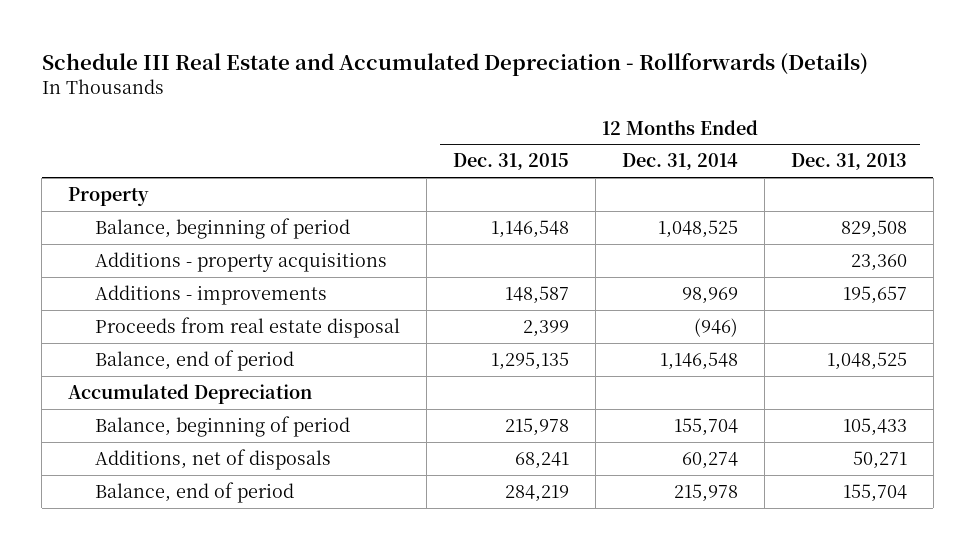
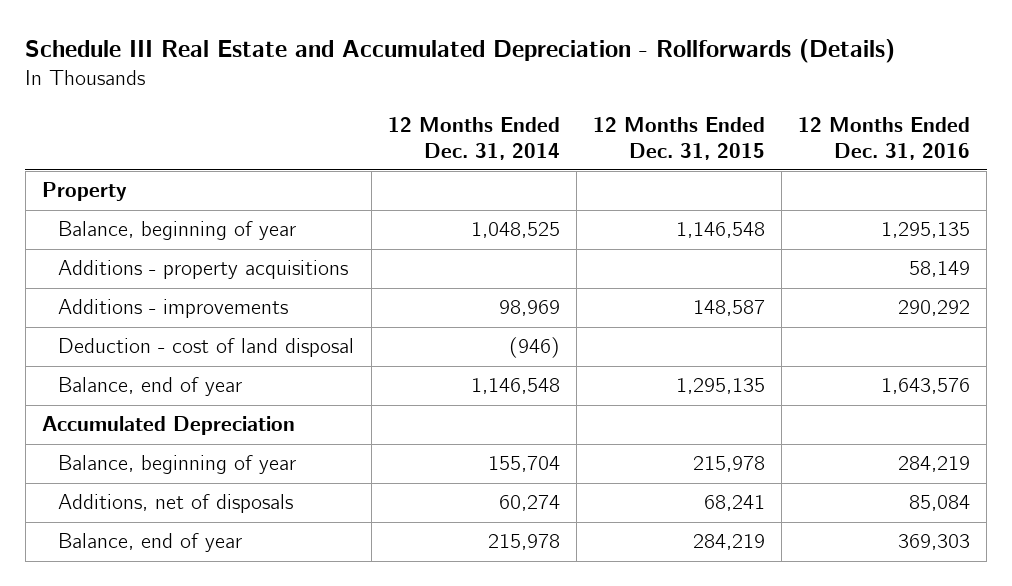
- | 12 Months Ended Dec. 31, 2015 | 12 Months Ended Dec. 31, 2014 | 12 Months Ended Dec. 31, 2013
+ | 12 Months Ended Dec. 31, 2014 | 12 Months Ended Dec. 31, 2015 | 12 Months Ended Dec. 31, 2016
- Balance, beginning of period | 1,146,548 | 1,048,525 | 829,508
+ Balance, beginning of year | 1,048,525 | 1,146,548 | 1,295,135
- Proceeds from real estate disposal | 2,399 | (946) |
- Balance, end of period | 1,295,135 | 1,146,548 | 1,048,525
+ Deduction - cost of land disposal | (946) | |
+ Balance, end of year | 1,146,548 | 1,295,135 | 1,643,576
- Balance, beginning of period | 215,978 | 155,704 | 105,433
+ Balance, beginning of year | 155,704 | 215,978 | 284,219
- Balance, end of period | 284,219 | 215,978 | 155,704
+ Balance, end of year | 215,978 | 284,219 | 369,303

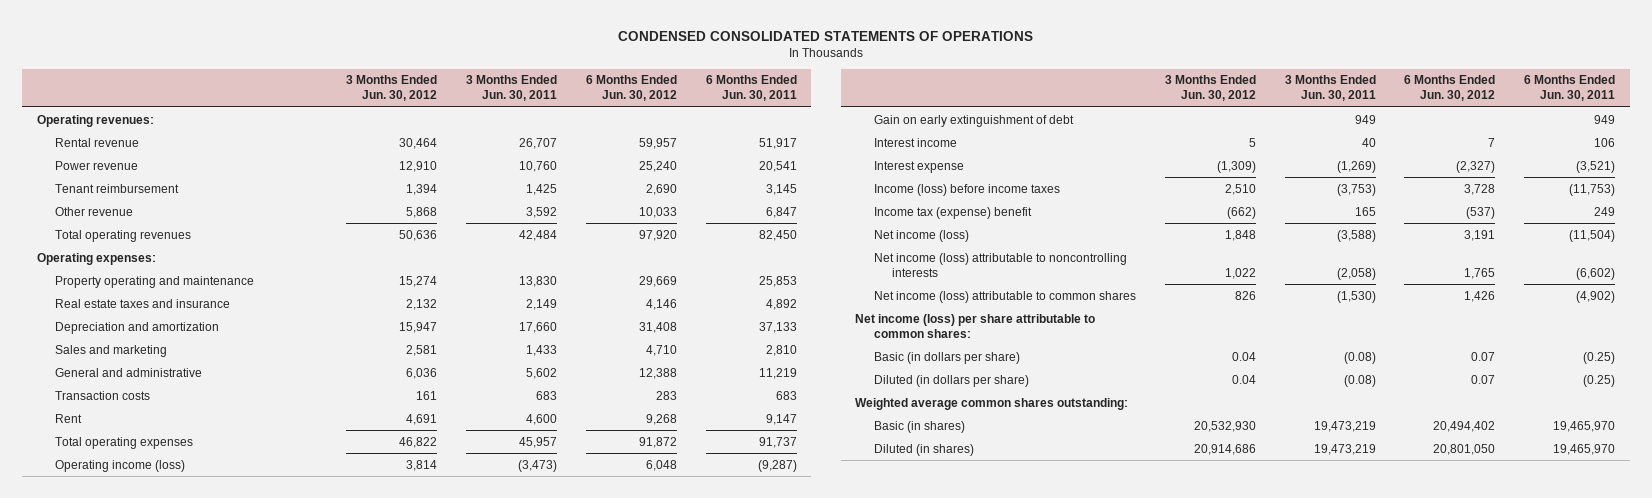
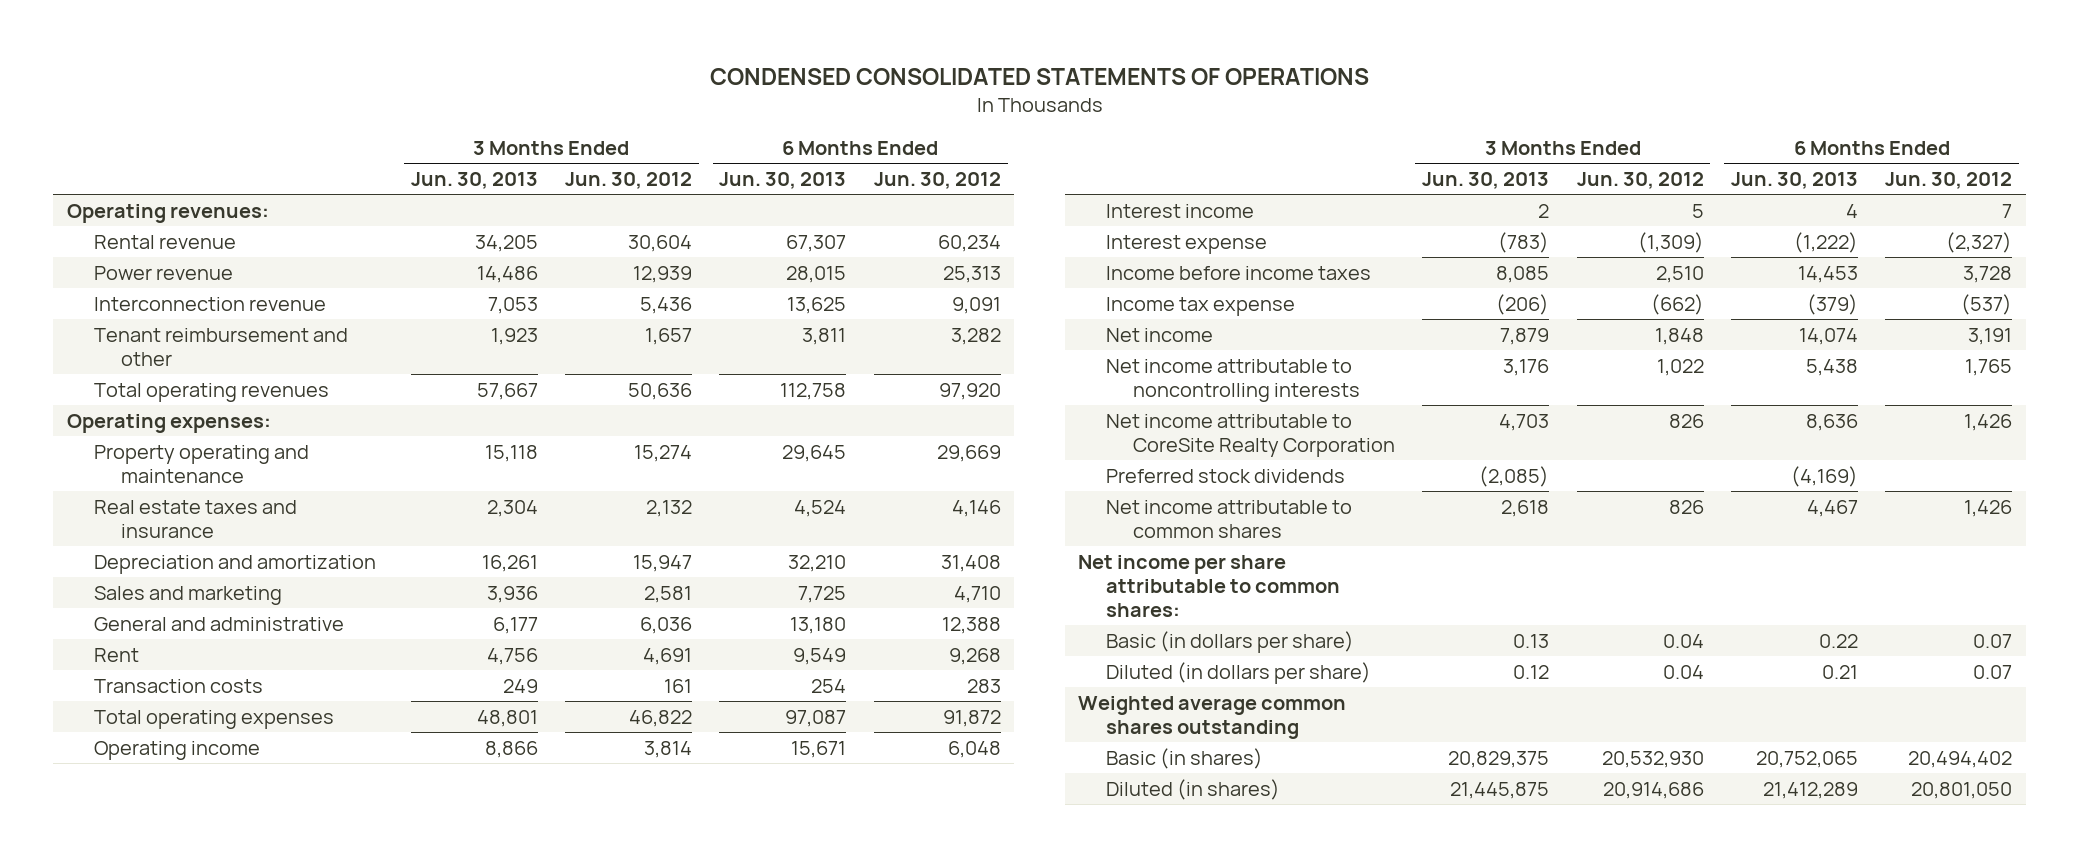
- | 3 Months Ended Jun. 30, 2012 | 3 Months Ended Jun. 30, 2011 | 6 Months Ended Jun. 30, 2012 | 6 Months Ended Jun. 30, 2011
+ | 3 Months Ended Jun. 30, 2013 | 3 Months Ended Jun. 30, 2012 | 6 Months Ended Jun. 30, 2013 | 6 Months Ended Jun. 30, 2012
- Rental revenue | 30,464 | 26,707 | 59,957 | 51,917
- Power revenue | 12,910 | 10,760 | 25,240 | 20,541
- Tenant reimbursement | 1,394 | 1,425 | 2,690 | 3,145
- Other revenue | 5,868 | 3,592 | 10,033 | 6,847
+ Rental revenue | 34,205 | 30,604 | 67,307 | 60,234
+ Power revenue | 14,486 | 12,939 | 28,015 | 25,313
+ Interconnection revenue | 7,053 | 5,436 | 13,625 | 9,091
+ Tenant reimbursement and other | 1,923 | 1,657 | 3,811 | 3,282
moved down: Transaction costs | 249 | 161 | 254 | 283
- Operating income (loss) | 3,814 | (3,473) | 6,048 | (9,287)
- Gain on early extinguishment of debt | | 949 | | 949
+ Operating income | 8,866 | 3,814 | 15,671 | 6,048
- Income (loss) before income taxes | 2,510 | (3,753) | 3,728 | (11,753)
- Income tax (expense) benefit | (662) | 165 | (537) | 249
- Net income (loss) | 1,848 | (3,588) | 3,191 | (11,504)
- Net income (loss) attributable to noncontrolling interests | 1,022 | (2,058) | 1,765 | (6,602)
- Net income (loss) attributable to common shares | 826 | (1,530) | 1,426 | (4,902)
- Net income (loss) per share attributable to common shares:
+ Income before income taxes | 8,085 | 2,510 | 14,453 | 3,728
+ Income tax expense | (206) | (662) | (379) | (537)
+ Net income | 7,879 | 1,848 | 14,074 | 3,191
+ Net income attributable to noncontrolling interests | 3,176 | 1,022 | 5,438 | 1,765
+ Net income attributable to CoreSite Realty Corporation | 4,703 | 826 | 8,636 | 1,426
+ Preferred stock dividends | (2,085) | | (4,169) |
+ Net income attributable to common shares | 2,618 | 826 | 4,467 | 1,426
+ Net income per share attributable to common shares:
- Weighted average common shares outstanding:
+ Weighted average common shares outstanding

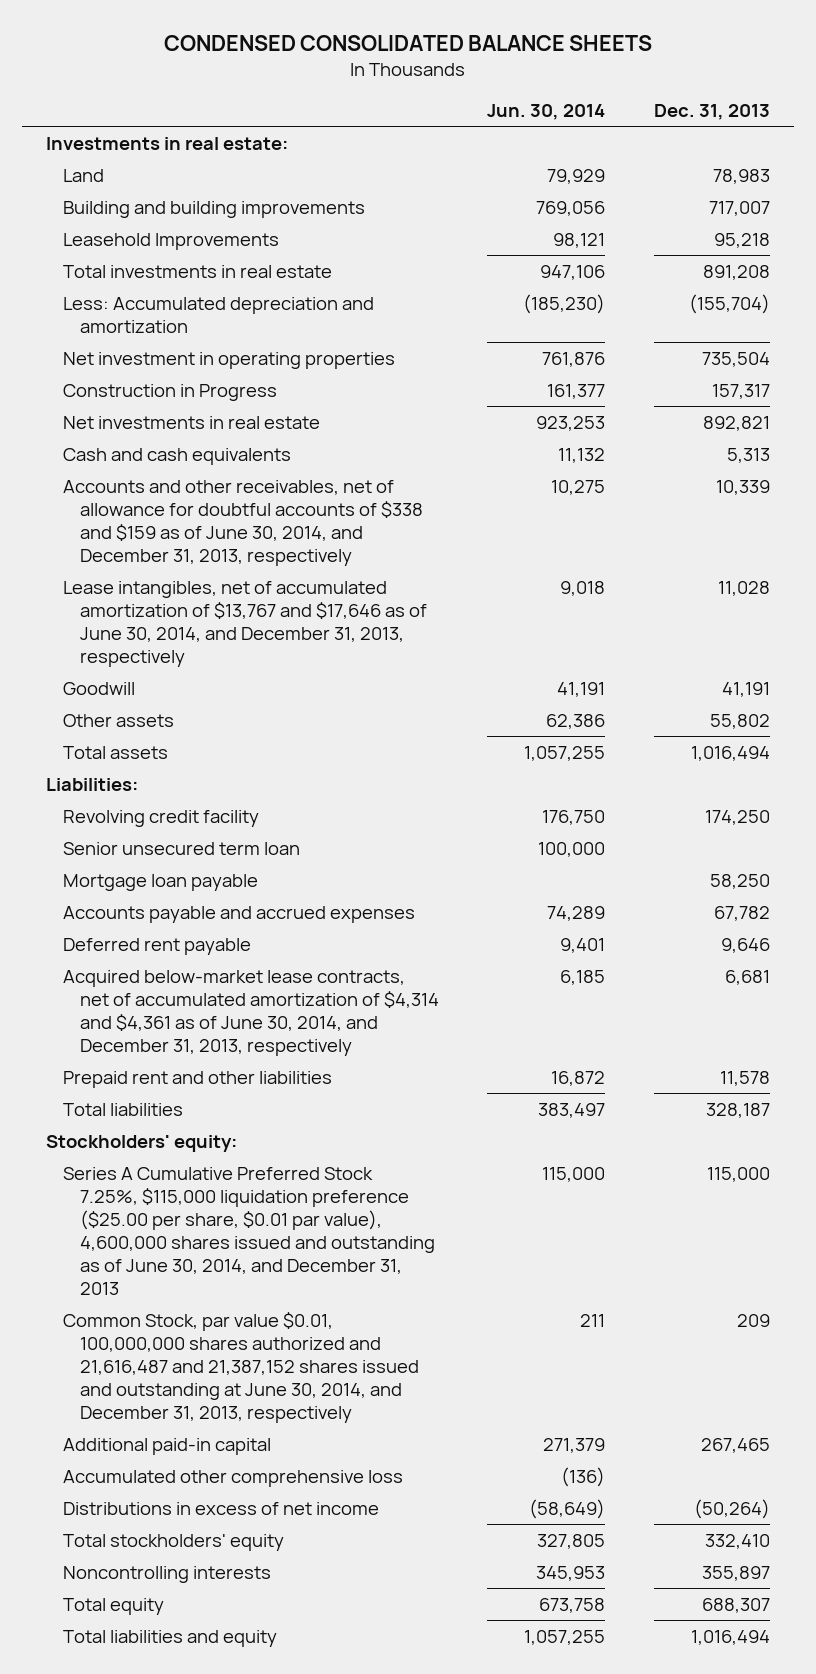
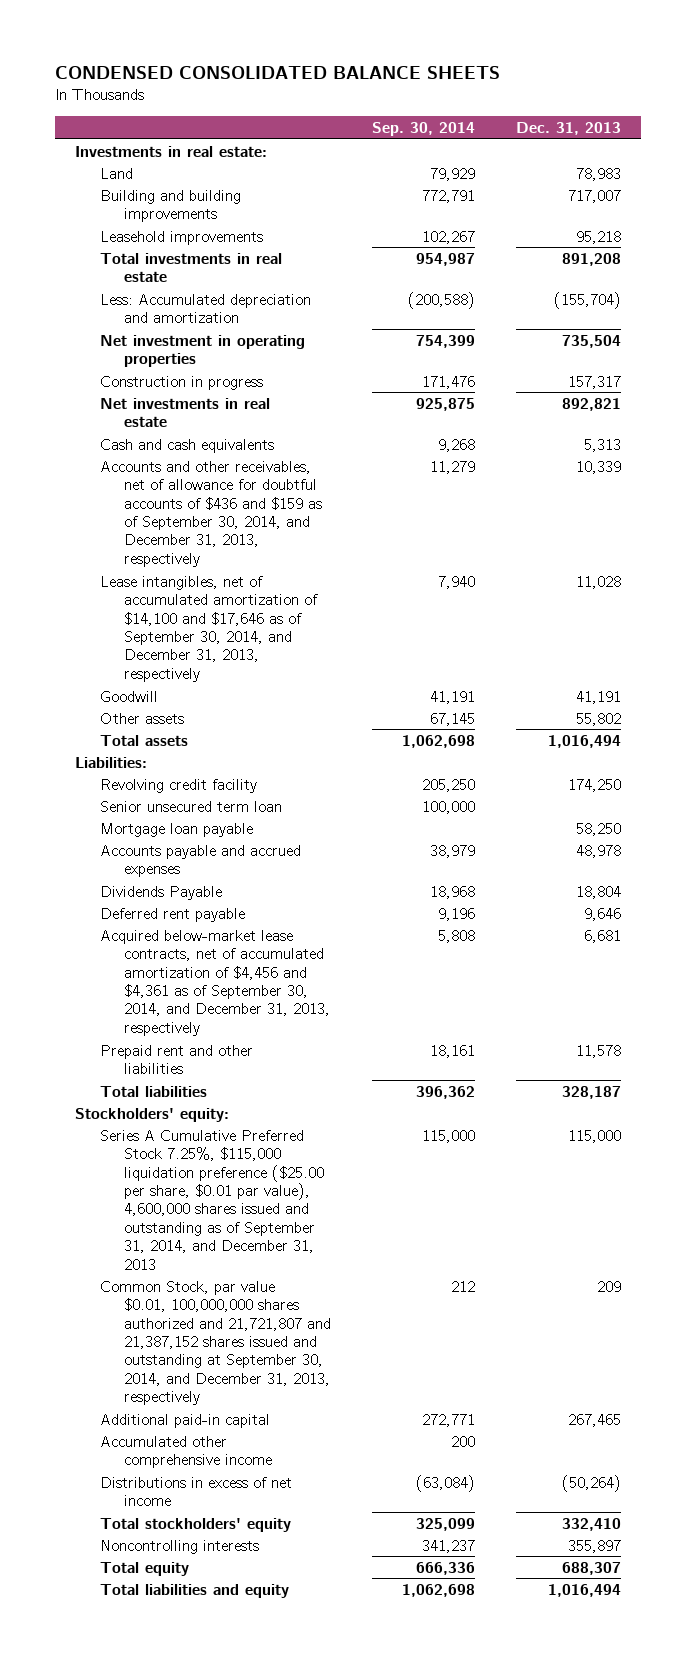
- | Jun. 30, 2014 | Dec. 31, 2013
+ | Sep. 30, 2014 | Dec. 31, 2013
- Leasehold Improvements | 98,121 | 95,218
+ Leasehold improvements | 102,267 | 95,218
- Construction in Progress | 161,377 | 157,317
+ Construction in progress | 171,476 | 157,317
- Accounts and other receivables, net of allowance for doubtful accounts of $338 and $159 as of June 30, 2014, and December 31, 2013, respectively | 10,275 | 10,339
- Lease intangibles, net of accumulated amortization of $13,767 and $17,646 as of June 30, 2014, and December 31, 2013, respectively | 9,018 | 11,028
+ Accounts and other receivables, net of allowance for doubtful accounts of $436 and $159 as of September 30, 2014, and December 31, 2013, respectively | 11,279 | 10,339
+ Lease intangibles, net of accumulated amortization of $14,100 and $17,646 as of September 30, 2014, and December 31, 2013, respectively | 7,940 | 11,028
- Accounts payable and accrued expenses | 74,289 | 67,782
+ Accounts payable and accrued expenses | 38,979 | 48,978
+ Dividends Payable | 18,968 | 18,804
- Acquired below-market lease contracts, net of accumulated amortization of $4,314 and $4,361 as of June 30, 2014, and December 31, 2013, respectively | 6,185 | 6,681
+ Acquired below-market lease contracts, net of accumulated amortization of $4,456 and $4,361 as of September 30, 2014, and December 31, 2013, respectively | 5,808 | 6,681
- Series A Cumulative Preferred Stock 7.25%, $115,000 liquidation preference ($25.00 per share, $0.01 par value), 4,600,000 shares issued and outstanding as of June 30, 2014, and December 31, 2013 | 115,000 | 115,000
- Common Stock, par value $0.01, 100,000,000 shares authorized and 21,616,487 and 21,387,152 shares issued and outstanding at June 30, 2014, and December 31, 2013, respectively | 211 | 209
+ Series A Cumulative Preferred Stock 7.25%, $115,000 liquidation preference ($25.00 per share, $0.01 par value), 4,600,000 shares issued and outstanding as of September 31, 2014, and December 31, 2013 | 115,000 | 115,000
+ Common Stock, par value $0.01, 100,000,000 shares authorized and 21,721,807 and 21,387,152 shares issued and outstanding at September 30, 2014, and December 31, 2013, respectively | 212 | 209
- Accumulated other comprehensive loss | (136) |
+ Accumulated other comprehensive income | 200 |

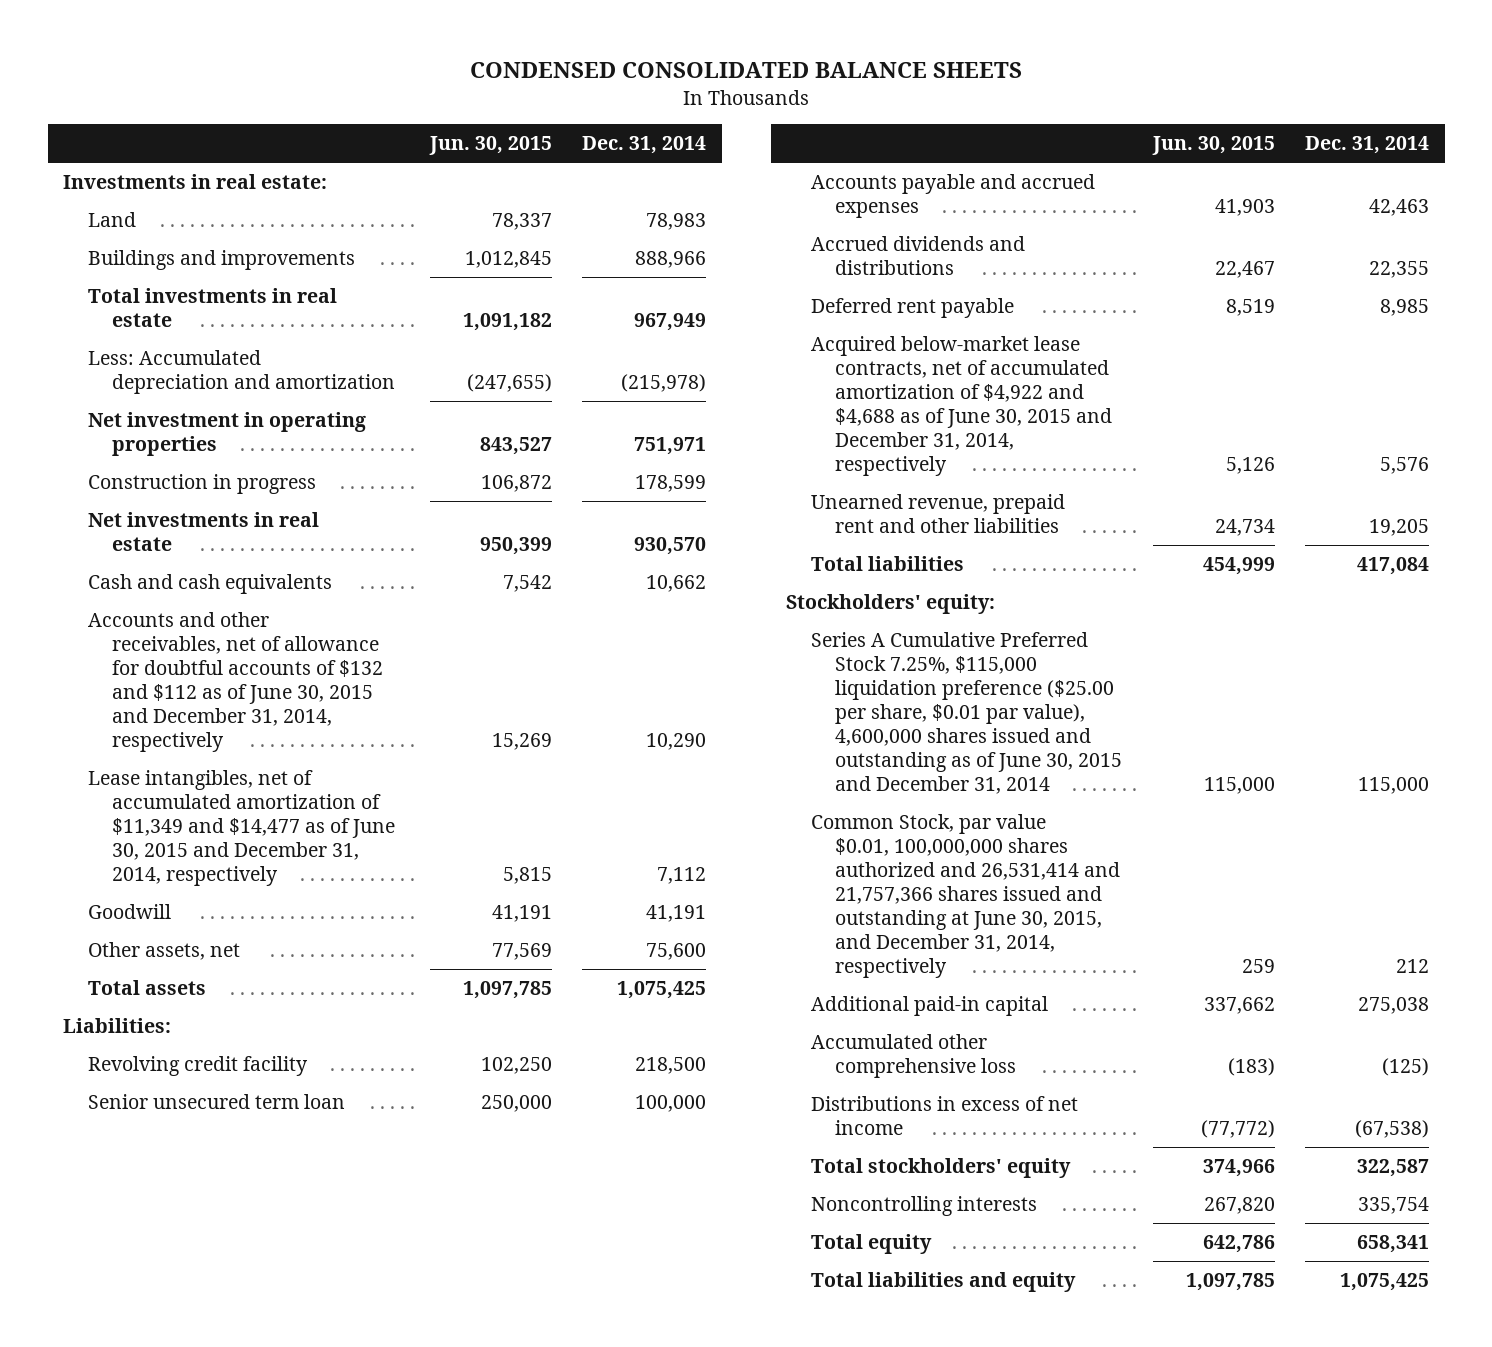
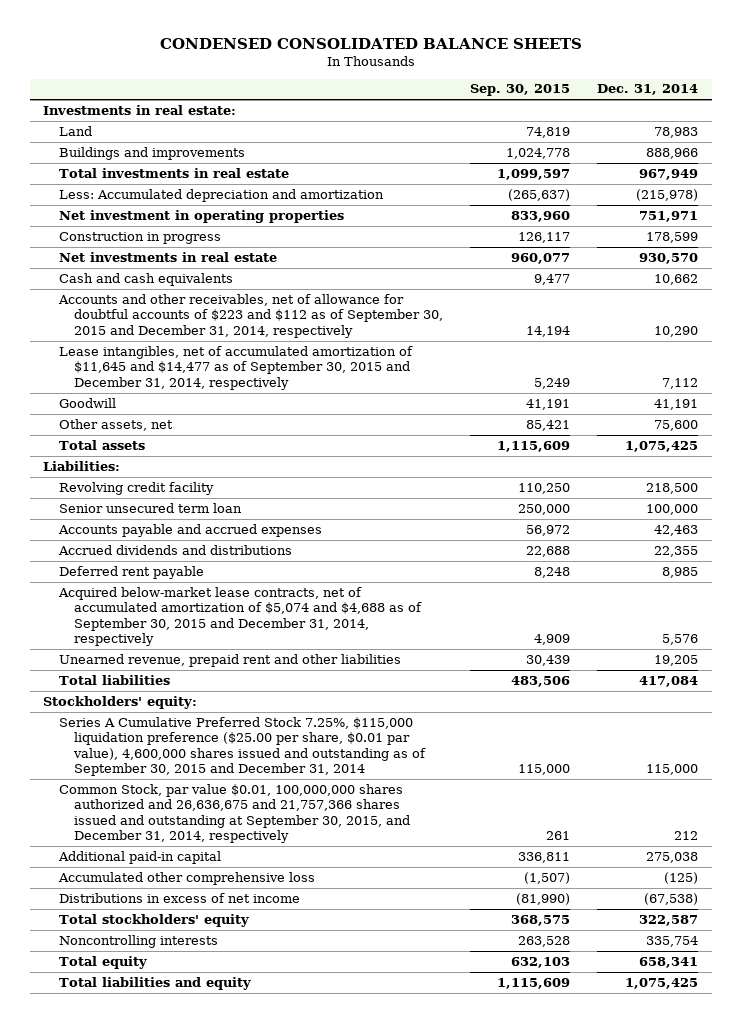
- | Jun. 30, 2015 | Dec. 31, 2014
+ | Sep. 30, 2015 | Dec. 31, 2014
- Accounts and other receivables, net of allowance for doubtful accounts of $132 and $112 as of June 30, 2015 and December 31, 2014, respectively | 15,269 | 10,290
- Lease intangibles, net of accumulated amortization of $11,349 and $14,477 as of June 30, 2015 and December 31, 2014, respectively | 5,815 | 7,112
+ Accounts and other receivables, net of allowance for doubtful accounts of $223 and $112 as of September 30, 2015 and December 31, 2014, respectively | 14,194 | 10,290
+ Lease intangibles, net of accumulated amortization of $11,645 and $14,477 as of September 30, 2015 and December 31, 2014, respectively | 5,249 | 7,112
- Acquired below-market lease contracts, net of accumulated amortization of $4,922 and $4,688 as of June 30, 2015 and December 31, 2014, respectively | 5,126 | 5,576
+ Acquired below-market lease contracts, net of accumulated amortization of $5,074 and $4,688 as of September 30, 2015 and December 31, 2014, respectively | 4,909 | 5,576
- Series A Cumulative Preferred Stock 7.25%, $115,000 liquidation preference ($25.00 per share, $0.01 par value), 4,600,000 shares issued and outstanding as of June 30, 2015 and December 31, 2014 | 115,000 | 115,000
- Common Stock, par value $0.01, 100,000,000 shares authorized and 26,531,414 and 21,757,366 shares issued and outstanding at June 30, 2015, and December 31, 2014, respectively | 259 | 212
+ Series A Cumulative Preferred Stock 7.25%, $115,000 liquidation preference ($25.00 per share, $0.01 par value), 4,600,000 shares issued and outstanding as of September 30, 2015 and December 31, 2014 | 115,000 | 115,000
+ Common Stock, par value $0.01, 100,000,000 shares authorized and 26,636,675 and 21,757,366 shares issued and outstanding at September 30, 2015, and December 31, 2014, respectively | 261 | 212

